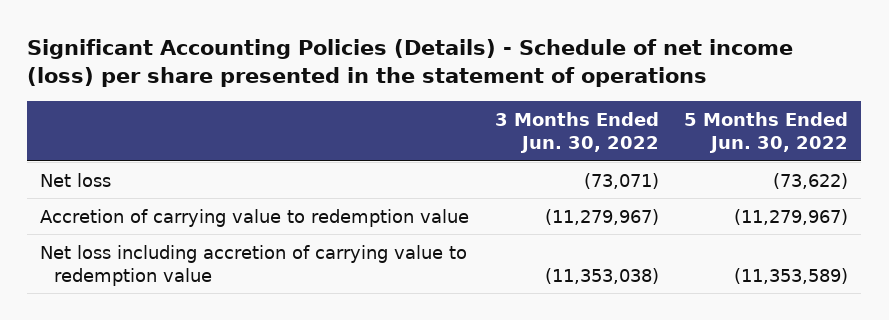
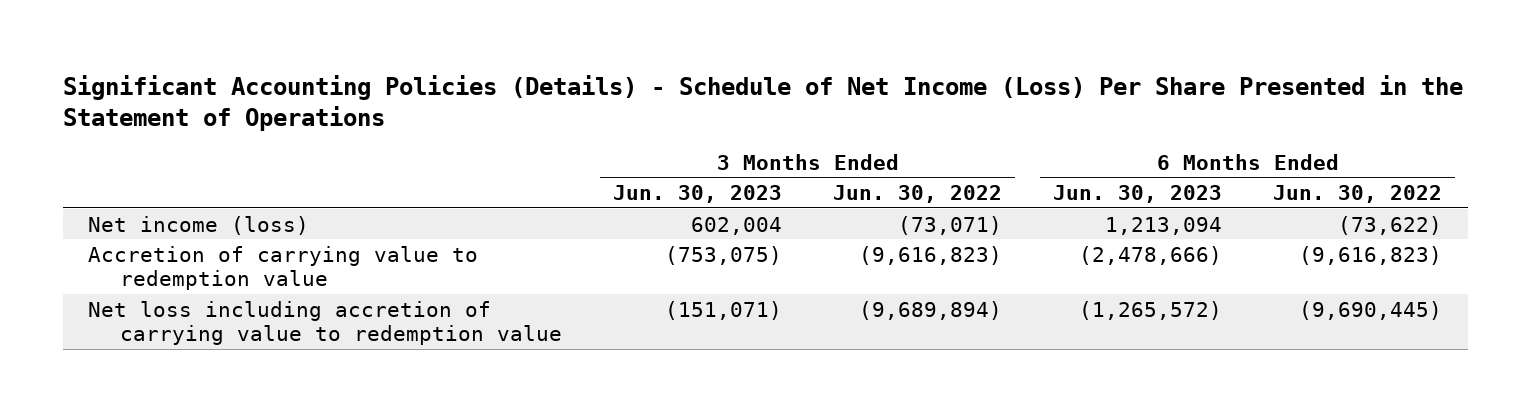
- Significant Accounting Policies (Details) - Schedule of net income (loss) per share presented in the statement of operations
+ Significant Accounting Policies (Details) - Schedule of Net Income (Loss) Per Share Presented in the Statement of Operations
- | 3 Months Ended Jun. 30, 2022 | 5 Months Ended Jun. 30, 2022
+ | 3 Months Ended Jun. 30, 2023 | 3 Months Ended Jun. 30, 2022 | 6 Months Ended Jun. 30, 2023 | 6 Months Ended Jun. 30, 2022
- Net loss | (73,071) | (73,622)
- Accretion of carrying value to redemption value | (11,279,967) | (11,279,967)
- Net loss including accretion of carrying value to redemption value | (11,353,038) | (11,353,589)
+ Net income (loss) | 602,004 | (73,071) | 1,213,094 | (73,622)
+ Accretion of carrying value to redemption value | (753,075) | (9,616,823) | (2,478,666) | (9,616,823)
+ Net loss including accretion of carrying value to redemption value | (151,071) | (9,689,894) | (1,265,572) | (9,690,445)

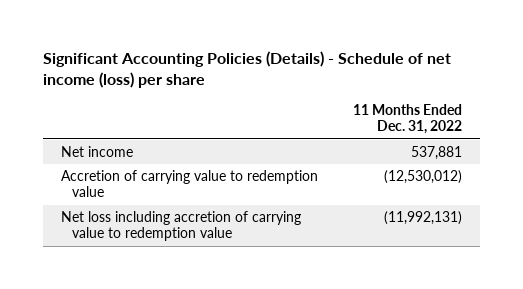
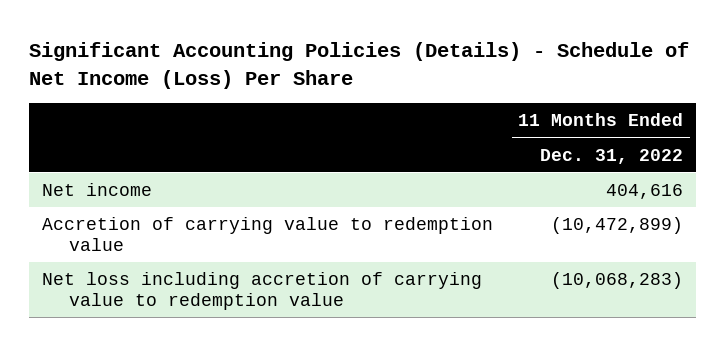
- Significant Accounting Policies (Details) - Schedule of net income (loss) per share
+ Significant Accounting Policies (Details) - Schedule of Net Income (Loss) Per Share
- Net income | 537,881
- Accretion of carrying value to redemption value | (12,530,012)
- Net loss including accretion of carrying value to redemption value | (11,992,131)
+ Net income | 404,616
+ Accretion of carrying value to redemption value | (10,472,899)
+ Net loss including accretion of carrying value to redemption value | (10,068,283)

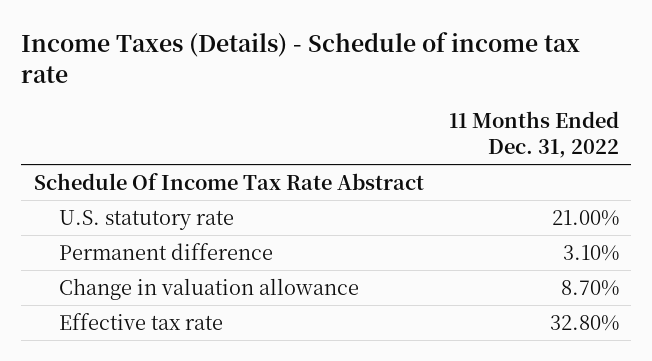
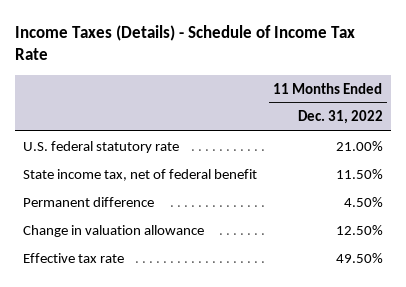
- Income Taxes (Details) - Schedule of income tax rate
+ Income Taxes (Details) - Schedule of Income Tax Rate
- Schedule Of Income Tax Rate Abstract
- U.S. statutory rate | 21.00%
- Permanent difference | 3.10%
- Change in valuation allowance | 8.70%
- Effective tax rate | 32.80%
+ U.S. federal statutory rate | 21.00%
+ State income tax, net of federal benefit | 11.50%
+ Permanent difference | 4.50%
+ Change in valuation allowance | 12.50%
+ Effective tax rate | 49.50%

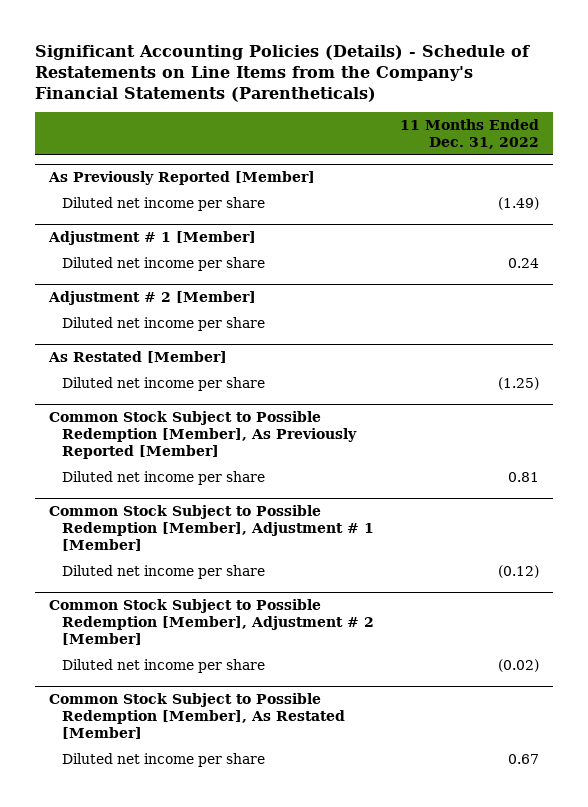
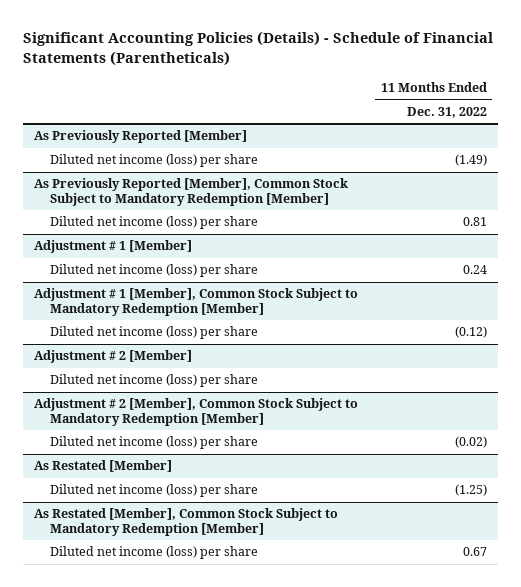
- Significant Accounting Policies (Details) - Schedule of Restatements on Line Items from the Company's Financial Statements (Parentheticals)
+ Significant Accounting Policies (Details) - Schedule of Financial Statements (Parentheticals)
@ As Previously Reported [Member]
- Diluted net income per share | (1.49)
+ Diluted net income (loss) per share | (1.49)
+ As Previously Reported [Member], Common Stock Subject to Mandatory Redemption [Member]
+ Diluted net income (loss) per share | 0.81
@ Adjustment # 1 [Member]
- Diluted net income per share | 0.24
+ Diluted net income (loss) per share | 0.24
+ Adjustment # 1 [Member], Common Stock Subject to Mandatory Redemption [Member]
+ Diluted net income (loss) per share | (0.12)
@ Adjustment # 2 [Member]
- Diluted net income per share
+ Diluted net income (loss) per share
+ Adjustment # 2 [Member], Common Stock Subject to Mandatory Redemption [Member]
+ Diluted net income (loss) per share | (0.02)
@ As Restated [Member]
- Diluted net income per share | (1.25)
- Common Stock Subject to Possible Redemption [Member], As Previously Reported [Member]
- Diluted net income per share | 0.81
- Common Stock Subject to Possible Redemption [Member], Adjustment # 1 [Member]
- Diluted net income per share | (0.12)
- Common Stock Subject to Possible Redemption [Member], Adjustment # 2 [Member]
- Diluted net income per share | (0.02)
- Common Stock Subject to Possible Redemption [Member], As Restated [Member]
- Diluted net income per share | 0.67
@ As Restated [Member]
+ Diluted net income (loss) per share | (1.25)
+ As Restated [Member], Common Stock Subject to Mandatory Redemption [Member]
+ Diluted net income (loss) per share | 0.67

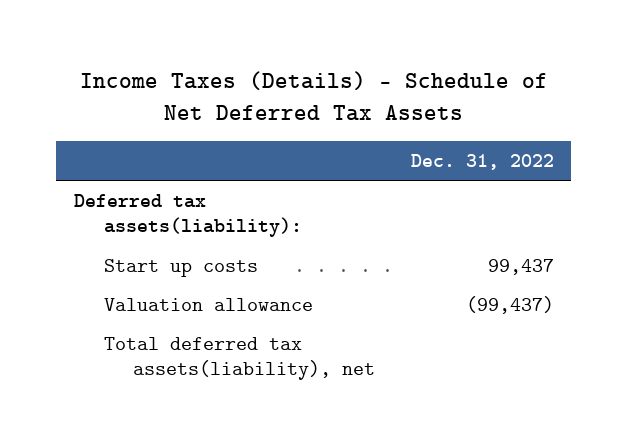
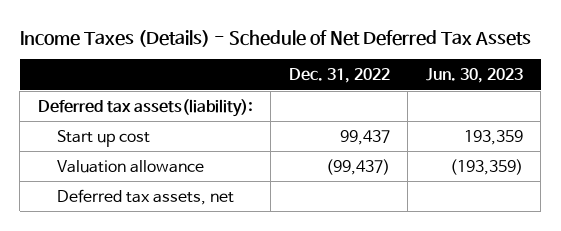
- | Dec. 31, 2022
+ | Dec. 31, 2022 | Jun. 30, 2023
- Start up costs | 99,437
+ Start up cost | 99,437 | 193,359
- Total deferred tax assets(liability), net
+ Deferred tax assets, net

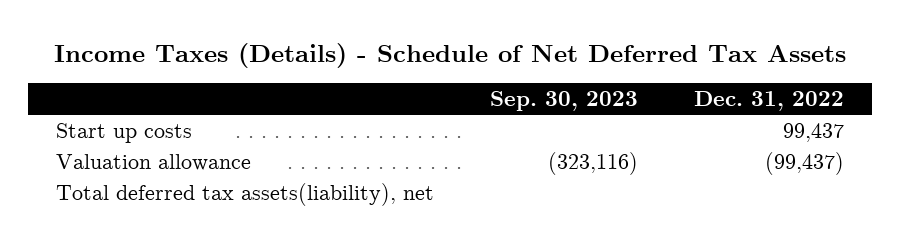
- | Dec. 31, 2022 | Jun. 30, 2023
+ | Sep. 30, 2023 | Dec. 31, 2022
- Deferred tax assets(liability):
- Start up cost | 99,437 | 193,359
+ Start up costs | | 99,437
- Deferred tax assets, net
+ Total deferred tax assets(liability), net

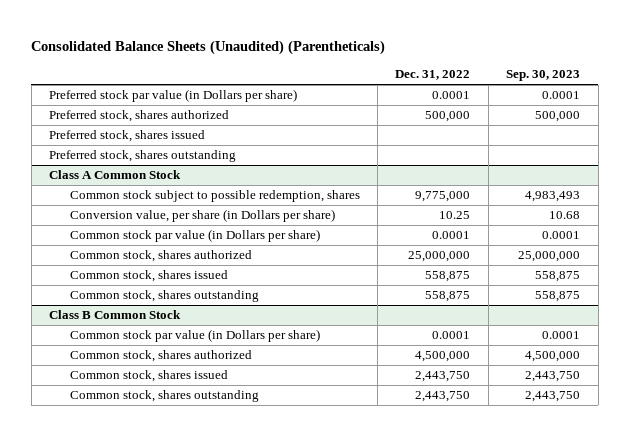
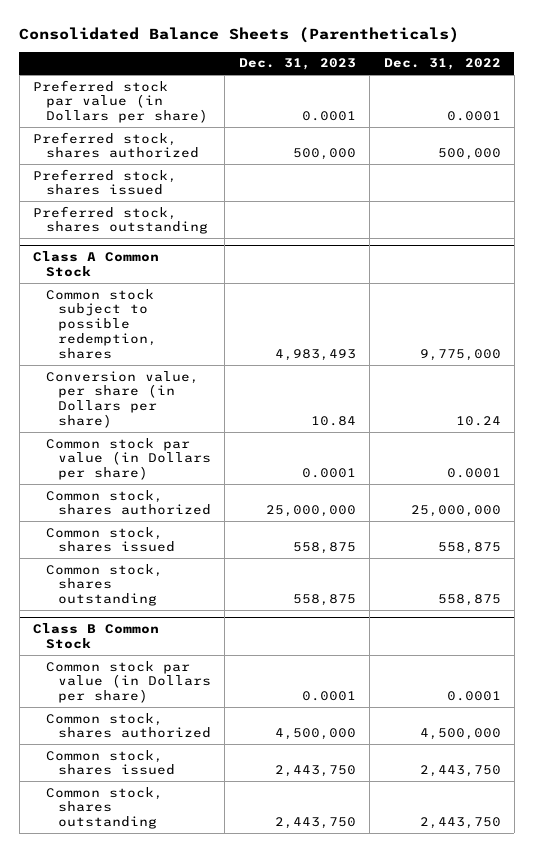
- Consolidated Balance Sheets (Unaudited) (Parentheticals)
+ Consolidated Balance Sheets (Parentheticals)
- | Dec. 31, 2022 | Sep. 30, 2023
+ | Dec. 31, 2023 | Dec. 31, 2022
@ Class A Common Stock
- Conversion value, per share (in Dollars per share) | 10.25 | 10.68
+ Conversion value, per share (in Dollars per share) | 10.84 | 10.24

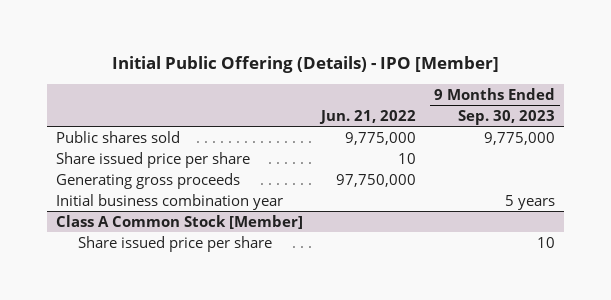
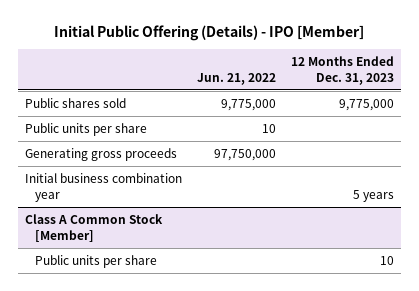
- | Jun. 21, 2022 | 9 Months Ended Sep. 30, 2023
+ | Jun. 21, 2022 | 12 Months Ended Dec. 31, 2023
- Share issued price per share | 10 |
+ Public units per share | 10 |
@ Class A Common Stock [Member]
- Share issued price per share | | 10
+ Public units per share | | 10

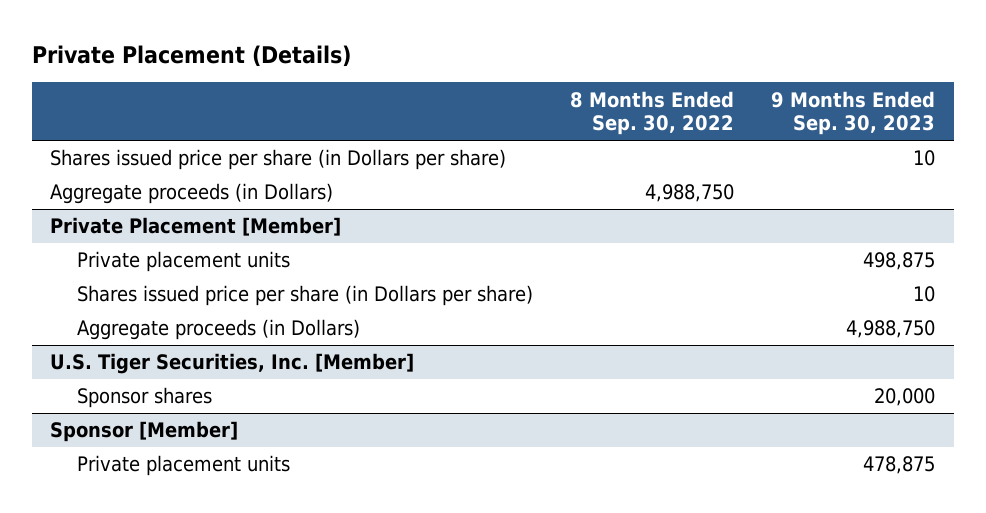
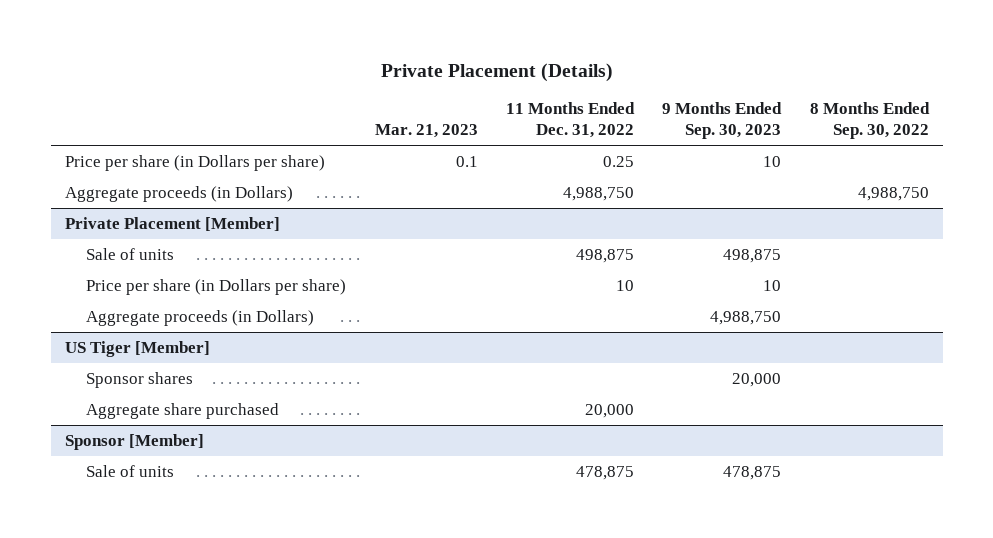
- | 8 Months Ended Sep. 30, 2022 | 9 Months Ended Sep. 30, 2023
+ | Mar. 21, 2023 | 11 Months Ended Dec. 31, 2022 | 9 Months Ended Sep. 30, 2023 | 8 Months Ended Sep. 30, 2022
- Shares issued price per share (in Dollars per share) | | 10
+ Price per share (in Dollars per share) | 0.1 | 0.25 | 10 |
@ Private Placement [Member]
- Private placement units | | 498,875
- Shares issued price per share (in Dollars per share) | | 10
+ Sale of units | | 498,875 | 498,875 |
+ Price per share (in Dollars per share) | | 10 | 10 |
- U.S. Tiger Securities, Inc. [Member]
+ US Tiger [Member]
+ Aggregate share purchased | | 20,000 | |
@ Sponsor [Member]
- Private placement units | | 478,875
+ Sale of units | | 478,875 | 478,875 |

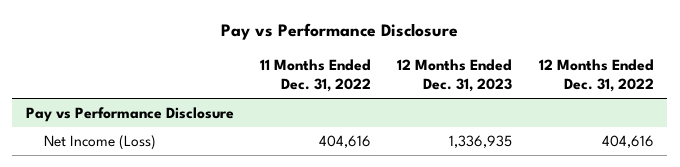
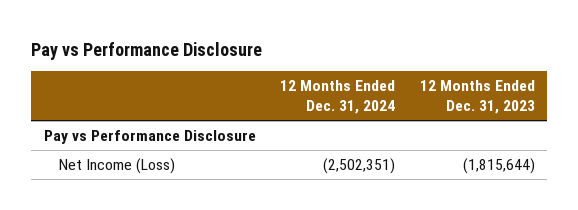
- | 11 Months Ended Dec. 31, 2022 | 12 Months Ended Dec. 31, 2023 | 12 Months Ended Dec. 31, 2022
+ | 12 Months Ended Dec. 31, 2024 | 12 Months Ended Dec. 31, 2023
- Net Income (Loss) | 404,616 | 1,336,935 | 404,616
+ Net Income (Loss) | (2,502,351) | (1,815,644)

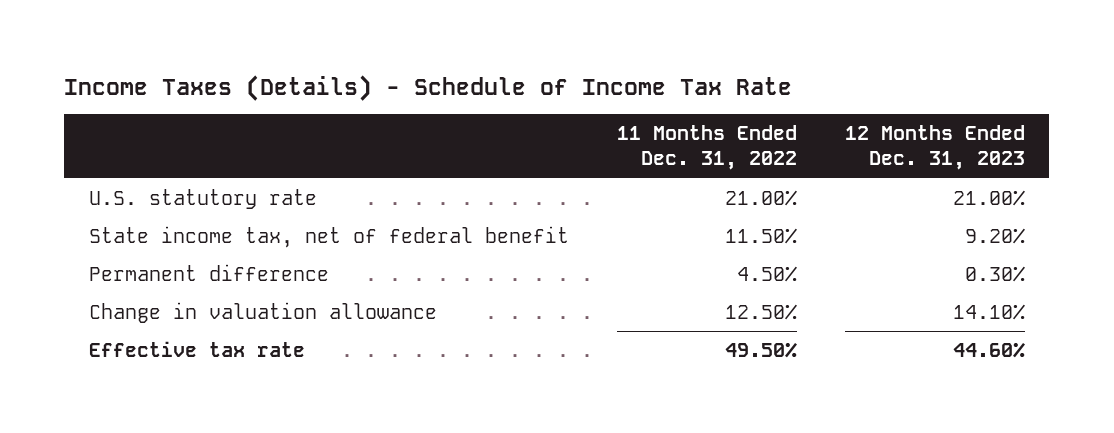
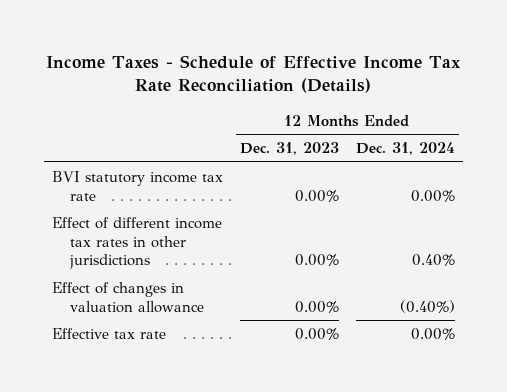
- Income Taxes (Details) - Schedule of Income Tax Rate
+ Income Taxes - Schedule of Effective Income Tax Rate Reconciliation (Details)
- | 11 Months Ended Dec. 31, 2022 | 12 Months Ended Dec. 31, 2023
+ | 12 Months Ended Dec. 31, 2023 | 12 Months Ended Dec. 31, 2024
- U.S. statutory rate | 21.00% | 21.00%
- State income tax, net of federal benefit | 11.50% | 9.20%
- Permanent difference | 4.50% | 0.30%
- Change in valuation allowance | 12.50% | 14.10%
- Effective tax rate | 49.50% | 44.60%
+ BVI statutory income tax rate | 0.00% | 0.00%
+ Effect of different income tax rates in other jurisdictions | 0.00% | 0.40%
+ Effect of changes in valuation allowance | 0.00% | (0.40%)
+ Effective tax rate | 0.00% | 0.00%

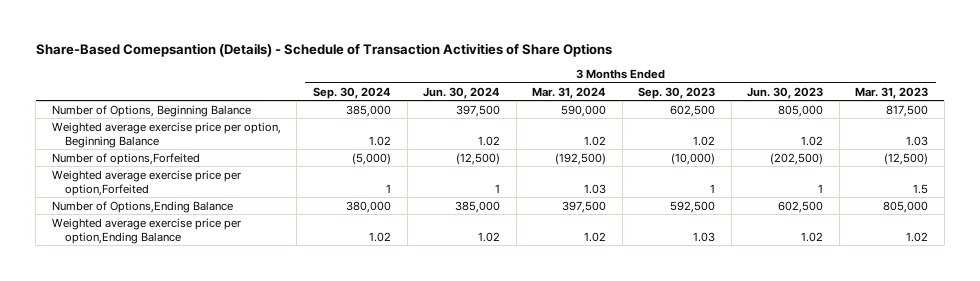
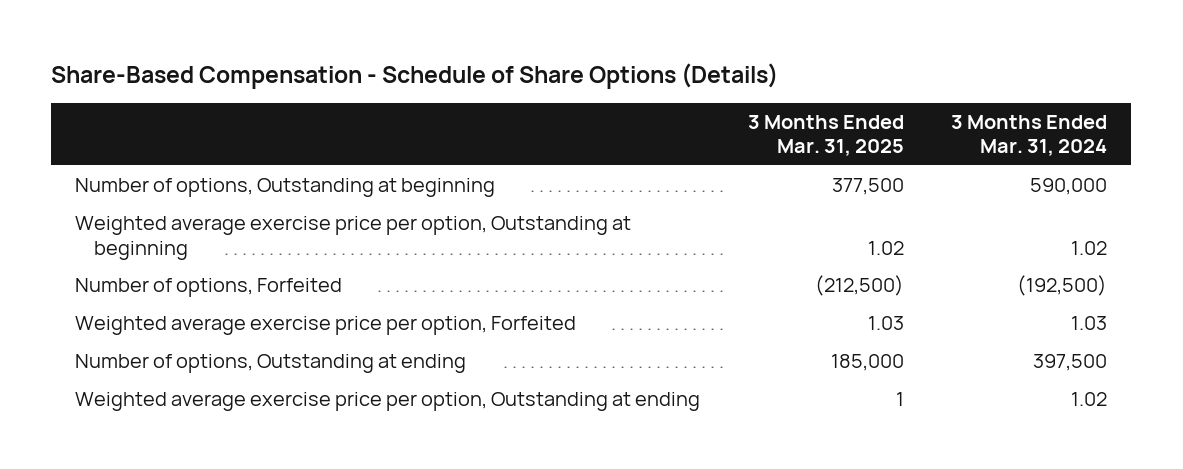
- Share-Based Comepsantion (Details) - Schedule of Transaction Activities of Share Options
+ Share-Based Compensation - Schedule of Share Options (Details)
- | 3 Months Ended Sep. 30, 2024 | 3 Months Ended Jun. 30, 2024 | 3 Months Ended Mar. 31, 2024 | 3 Months Ended Sep. 30, 2023 | 3 Months Ended Jun. 30, 2023 | 3 Months Ended Mar. 31, 2023
+ | 3 Months Ended Mar. 31, 2025 | 3 Months Ended Mar. 31, 2024
- Number of Options, Beginning Balance | 385,000 | 397,500 | 590,000 | 602,500 | 805,000 | 817,500
- Weighted average exercise price per option, Beginning Balance | 1.02 | 1.02 | 1.02 | 1.02 | 1.02 | 1.03
- Number of options,Forfeited | (5,000) | (12,500) | (192,500) | (10,000) | (202,500) | (12,500)
- Weighted average exercise price per option,Forfeited | 1 | 1 | 1.03 | 1 | 1 | 1.5
- Number of Options,Ending Balance | 380,000 | 385,000 | 397,500 | 592,500 | 602,500 | 805,000
- Weighted average exercise price per option,Ending Balance | 1.02 | 1.02 | 1.02 | 1.03 | 1.02 | 1.02
+ Number of options, Outstanding at beginning | 377,500 | 590,000
+ Weighted average exercise price per option, Outstanding at beginning | 1.02 | 1.02
+ Number of options, Forfeited | (212,500) | (192,500)
+ Weighted average exercise price per option, Forfeited | 1.03 | 1.03
+ Number of options, Outstanding at ending | 185,000 | 397,500
+ Weighted average exercise price per option, Outstanding at ending | 1 | 1.02

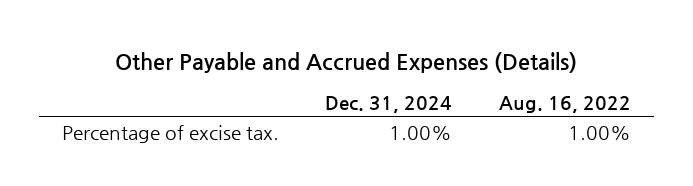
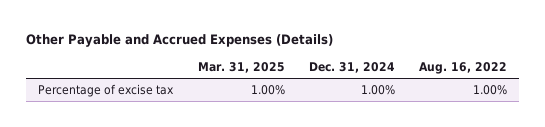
- | Dec. 31, 2024 | Aug. 16, 2022
+ | Mar. 31, 2025 | Dec. 31, 2024 | Aug. 16, 2022
- Percentage of excise tax. | 1.00% | 1.00%
+ Percentage of excise tax | 1.00% | 1.00% | 1.00%

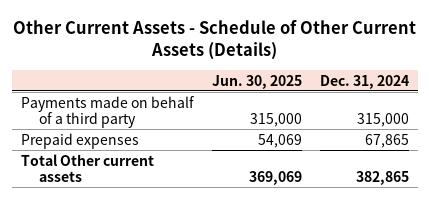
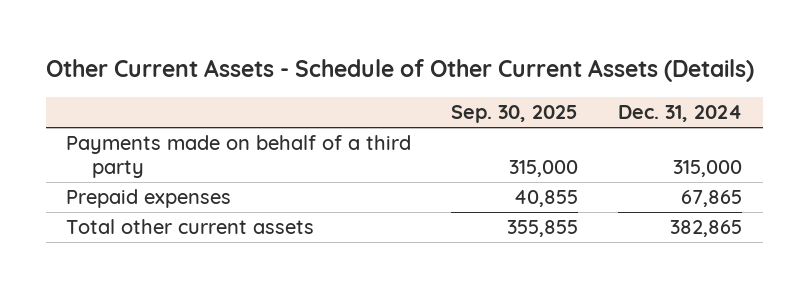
- | Jun. 30, 2025 | Dec. 31, 2024
+ | Sep. 30, 2025 | Dec. 31, 2024
- Total Other current assets | 369,069 | 382,865
+ Total other current assets | 355,855 | 382,865

